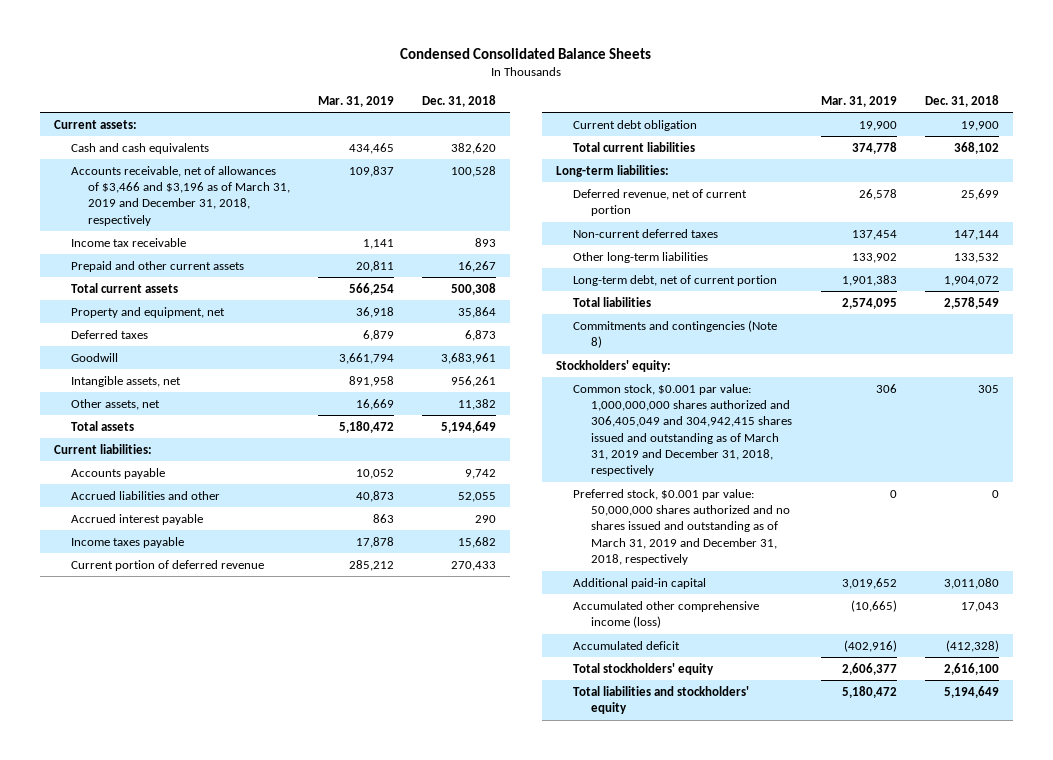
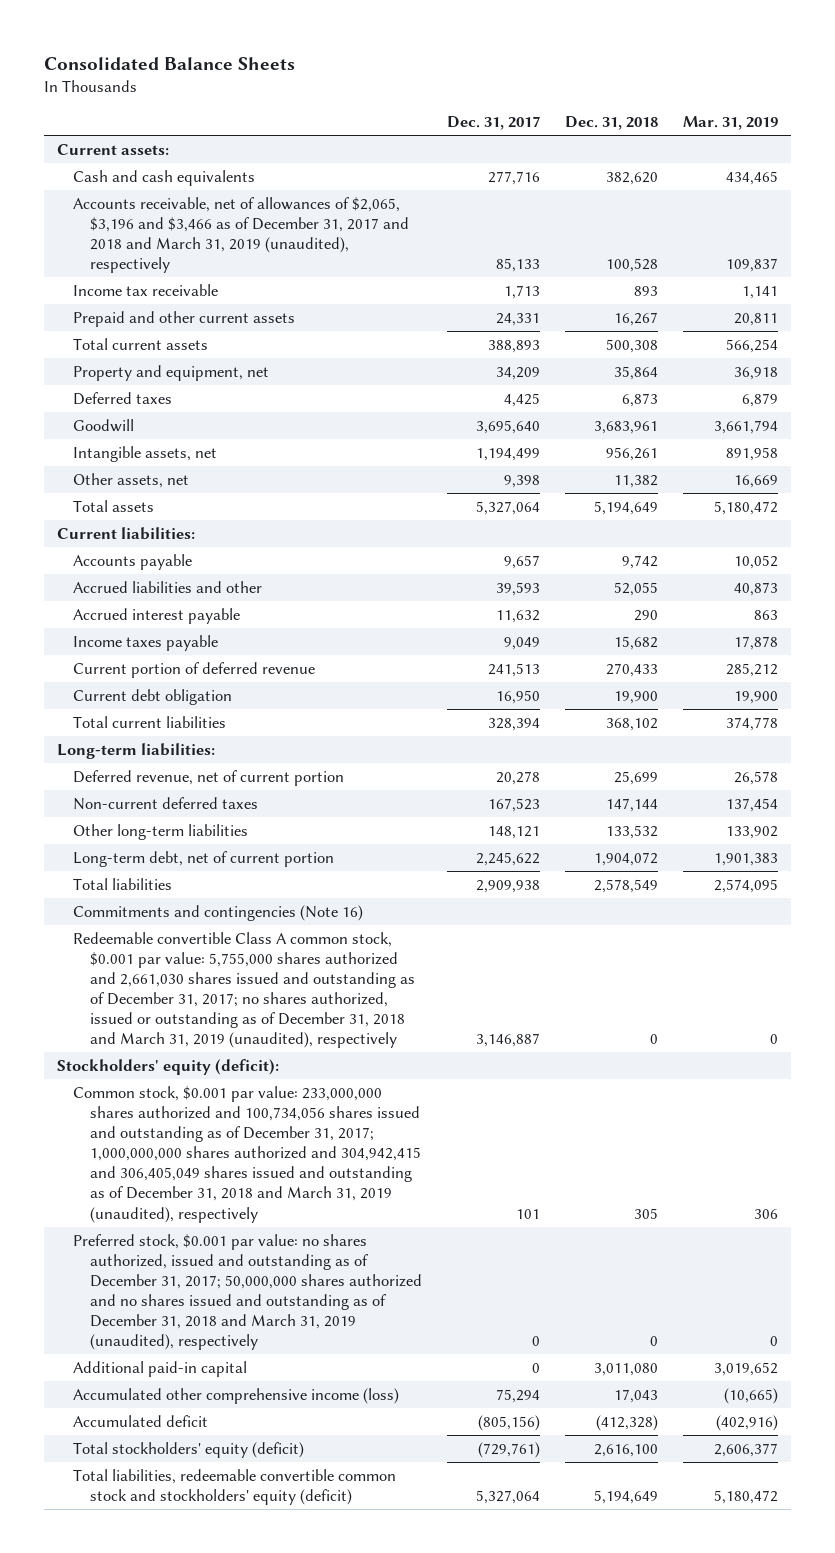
- Condensed Consolidated Balance Sheets
+ Consolidated Balance Sheets
- | Mar. 31, 2019 | Dec. 31, 2018
+ | Dec. 31, 2017 | Dec. 31, 2018 | Mar. 31, 2019
- Accounts receivable, net of allowances of $3,466 and $3,196 as of March 31, 2019 and December 31, 2018, respectively | 109,837 | 100,528
+ Accounts receivable, net of allowances of $2,065, $3,196 and $3,466 as of December 31, 2017 and 2018 and March 31, 2019 (unaudited), respectively | 85,133 | 100,528 | 109,837
- Commitments and contingencies (Note 8)
- Stockholders' equity:
- Common stock, $0.001 par value: 1,000,000,000 shares authorized and 306,405,049 and 304,942,415 shares issued and outstanding as of March 31, 2019 and December 31, 2018, respectively | 306 | 305
- Preferred stock, $0.001 par value: 50,000,000 shares authorized and no shares issued and outstanding as of March 31, 2019 and December 31, 2018, respectively | 0 | 0
+ Commitments and contingencies (Note 16)
+ Redeemable convertible Class A common stock, $0.001 par value: 5,755,000 shares authorized and 2,661,030 shares issued and outstanding as of December 31, 2017; no shares authorized, issued or outstanding as of December 31, 2018 and March 31, 2019 (unaudited), respectively | 3,146,887 | 0 | 0
+ Stockholders' equity (deficit):
+ Common stock, $0.001 par value: 233,000,000 shares authorized and 100,734,056 shares issued and outstanding as of December 31, 2017; 1,000,000,000 shares authorized and 304,942,415 and 306,405,049 shares issued and outstanding as of December 31, 2018 and March 31, 2019 (unaudited), respectively | 101 | 305 | 306
+ Preferred stock, $0.001 par value: no shares authorized, issued and outstanding as of December 31, 2017; 50,000,000 shares authorized and no shares issued and outstanding as of December 31, 2018 and March 31, 2019 (unaudited), respectively | 0 | 0 | 0
- Total stockholders' equity | 2,606,377 | 2,616,100
- Total liabilities and stockholders' equity | 5,180,472 | 5,194,649
+ Total stockholders' equity (deficit) | (729,761) | 2,616,100 | 2,606,377
+ Total liabilities, redeemable convertible common stock and stockholders' equity (deficit) | 5,327,064 | 5,194,649 | 5,180,472

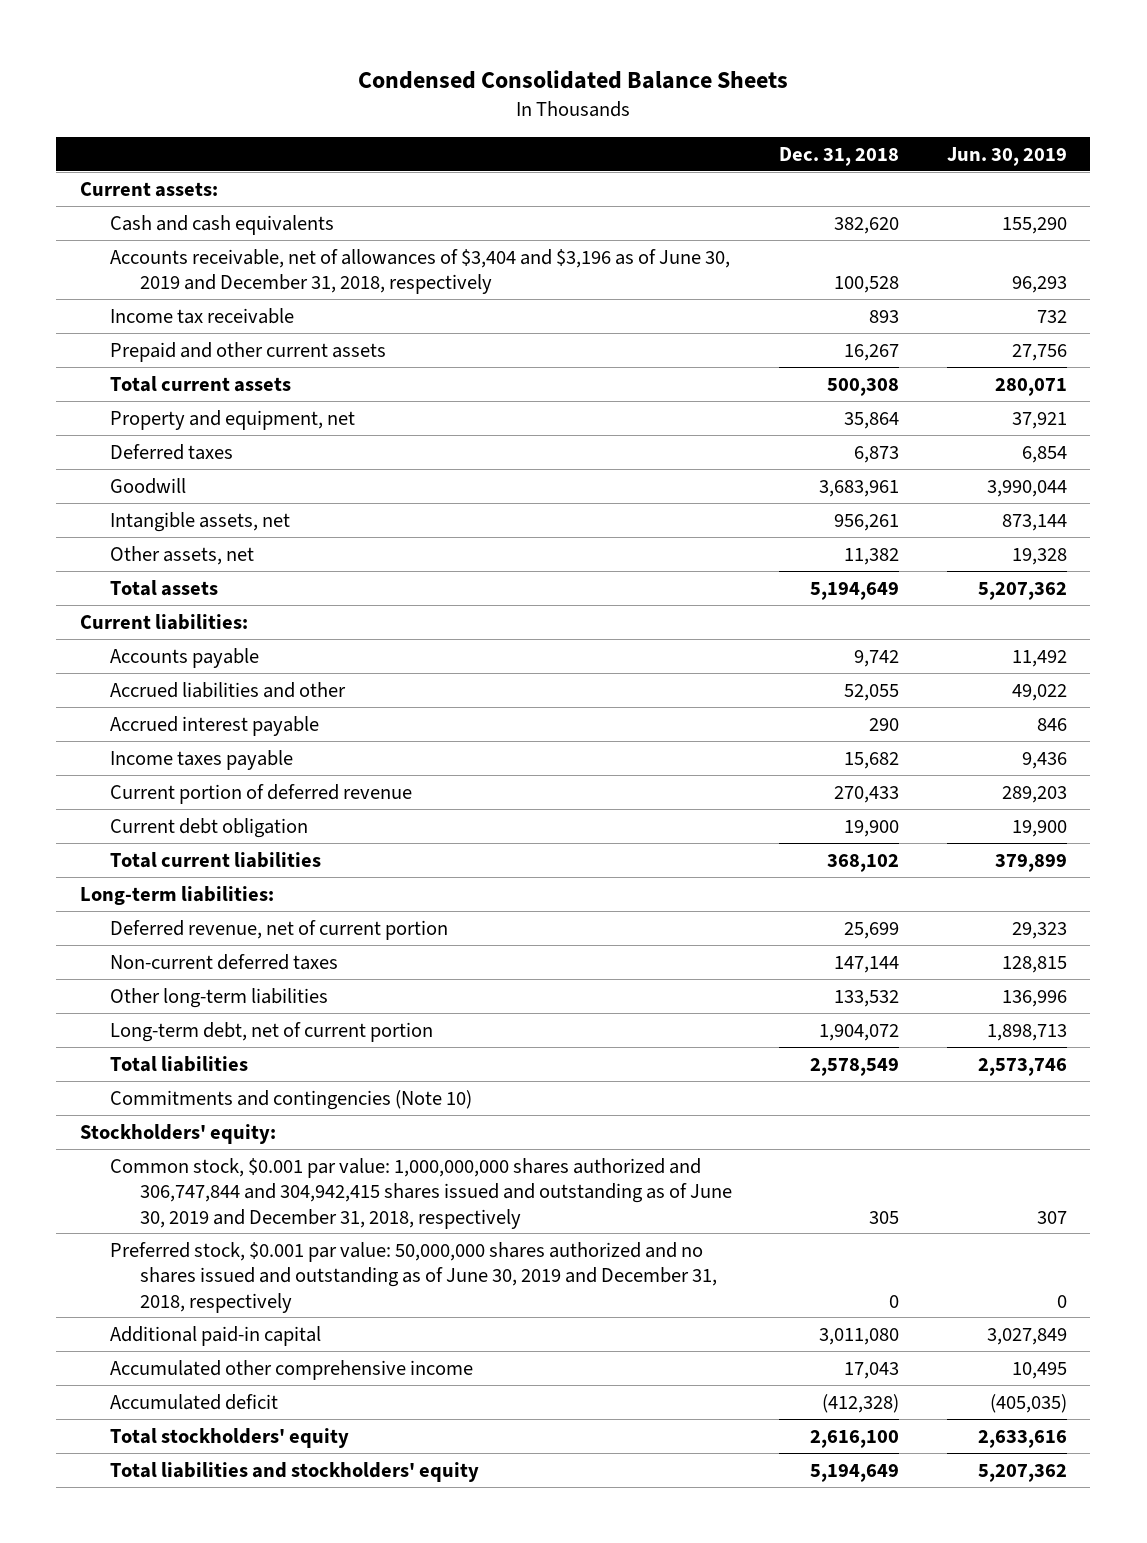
- Consolidated Balance Sheets
+ Condensed Consolidated Balance Sheets
- | Dec. 31, 2017 | Dec. 31, 2018 | Mar. 31, 2019
+ | Dec. 31, 2018 | Jun. 30, 2019
- Accounts receivable, net of allowances of $2,065, $3,196 and $3,466 as of December 31, 2017 and 2018 and March 31, 2019 (unaudited), respectively | 85,133 | 100,528 | 109,837
+ Accounts receivable, net of allowances of $3,404 and $3,196 as of June 30, 2019 and December 31, 2018, respectively | 100,528 | 96,293
- Commitments and contingencies (Note 16)
- Redeemable convertible Class A common stock, $0.001 par value: 5,755,000 shares authorized and 2,661,030 shares issued and outstanding as of December 31, 2017; no shares authorized, issued or outstanding as of December 31, 2018 and March 31, 2019 (unaudited), respectively | 3,146,887 | 0 | 0
- Stockholders' equity (deficit):
- Common stock, $0.001 par value: 233,000,000 shares authorized and 100,734,056 shares issued and outstanding as of December 31, 2017; 1,000,000,000 shares authorized and 304,942,415 and 306,405,049 shares issued and outstanding as of December 31, 2018 and March 31, 2019 (unaudited), respectively | 101 | 305 | 306
- Preferred stock, $0.001 par value: no shares authorized, issued and outstanding as of December 31, 2017; 50,000,000 shares authorized and no shares issued and outstanding as of December 31, 2018 and March 31, 2019 (unaudited), respectively | 0 | 0 | 0
+ Commitments and contingencies (Note 10)
+ Stockholders' equity:
+ Common stock, $0.001 par value: 1,000,000,000 shares authorized and 306,747,844 and 304,942,415 shares issued and outstanding as of June 30, 2019 and December 31, 2018, respectively | 305 | 307
+ Preferred stock, $0.001 par value: 50,000,000 shares authorized and no shares issued and outstanding as of June 30, 2019 and December 31, 2018, respectively | 0 | 0
- Accumulated other comprehensive income (loss) | 75,294 | 17,043 | (10,665)
+ Accumulated other comprehensive income | 17,043 | 10,495
- Total stockholders' equity (deficit) | (729,761) | 2,616,100 | 2,606,377
- Total liabilities, redeemable convertible common stock and stockholders' equity (deficit) | 5,327,064 | 5,194,649 | 5,180,472
+ Total stockholders' equity | 2,616,100 | 2,633,616
+ Total liabilities and stockholders' equity | 5,194,649 | 5,207,362

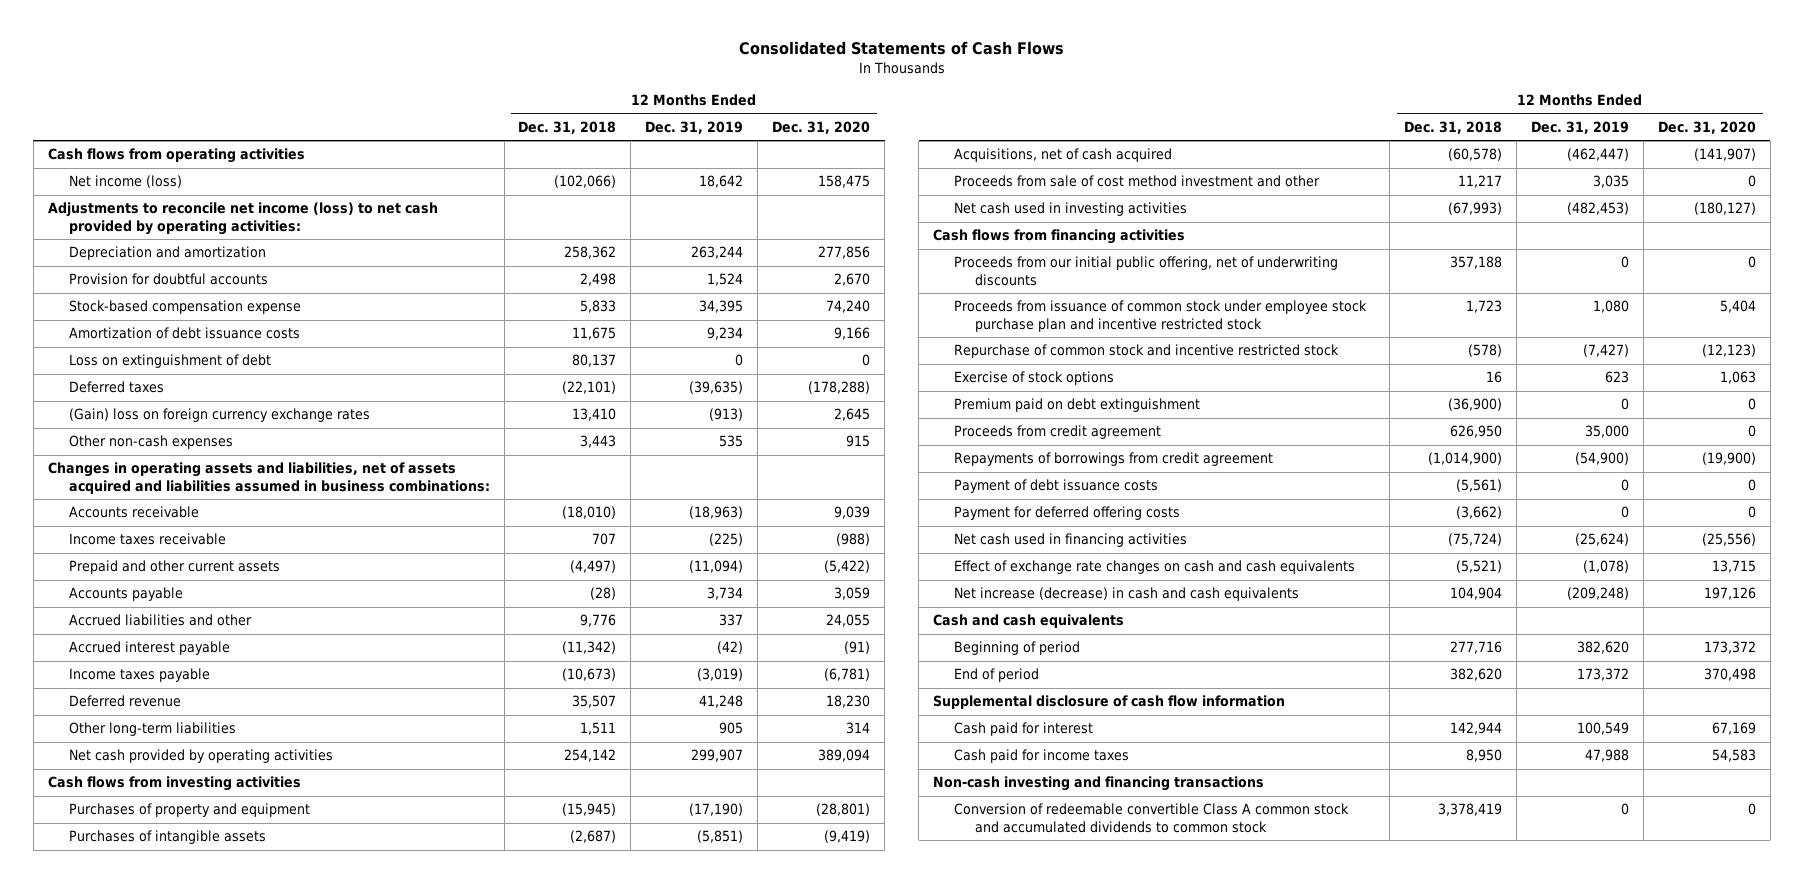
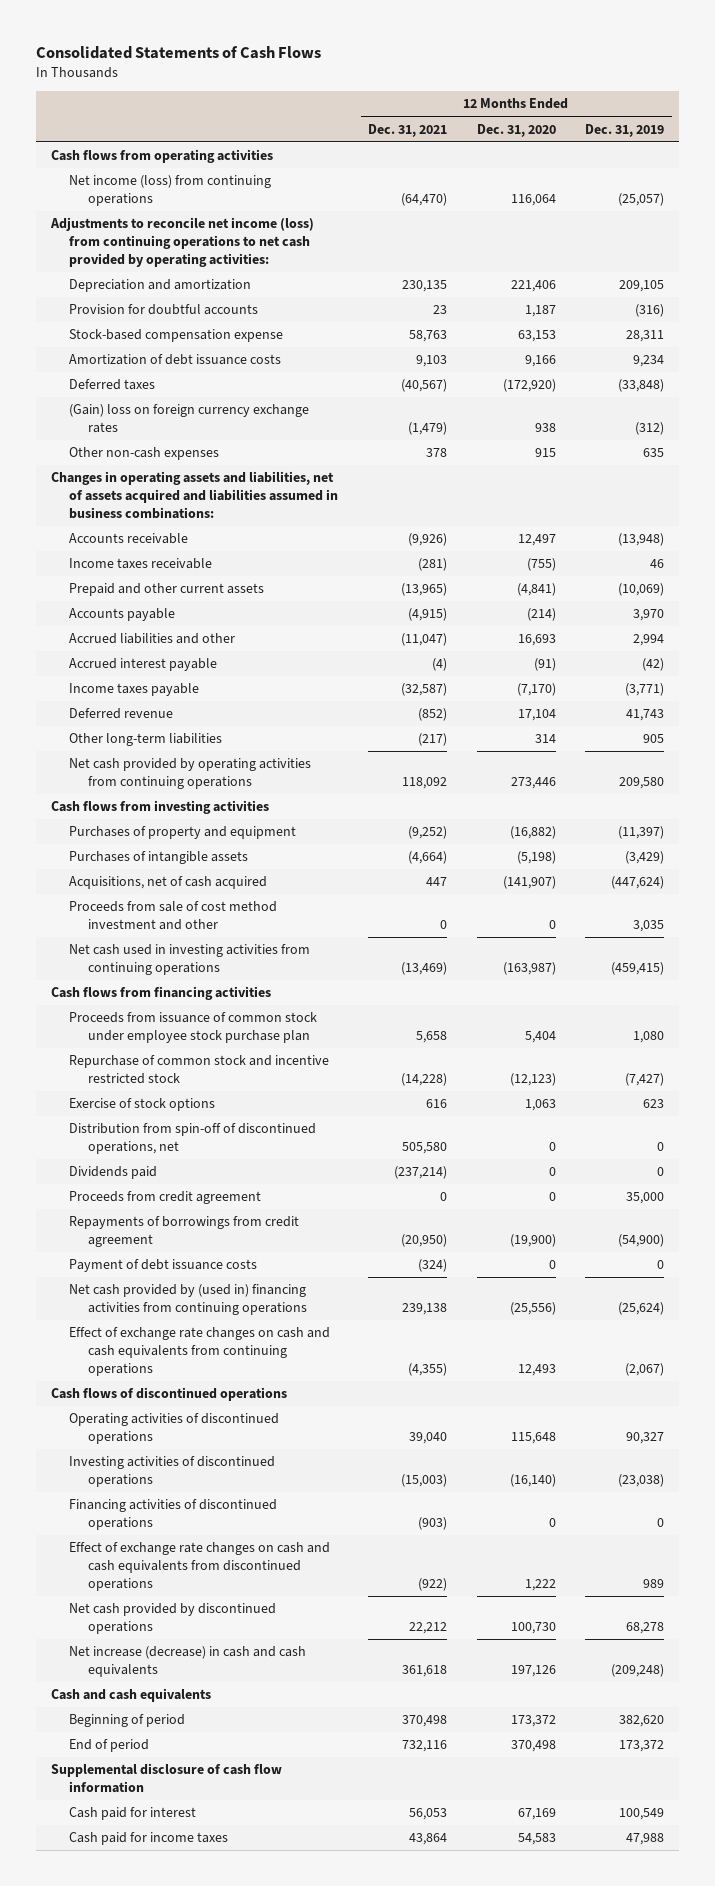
- | 12 Months Ended Dec. 31, 2018 | 12 Months Ended Dec. 31, 2019 | 12 Months Ended Dec. 31, 2020
+ | 12 Months Ended Dec. 31, 2021 | 12 Months Ended Dec. 31, 2020 | 12 Months Ended Dec. 31, 2019
- Net income (loss) | (102,066) | 18,642 | 158,475
- Adjustments to reconcile net income (loss) to net cash provided by operating activities:
- Depreciation and amortization | 258,362 | 263,244 | 277,856
- Provision for doubtful accounts | 2,498 | 1,524 | 2,670
- Stock-based compensation expense | 5,833 | 34,395 | 74,240
+ Net income (loss) from continuing operations | (64,470) | 116,064 | (25,057)
+ Adjustments to reconcile net income (loss) from continuing operations to net cash provided by operating activities:
+ Depreciation and amortization | 230,135 | 221,406 | 209,105
+ Provision for doubtful accounts | 23 | 1,187 | (316)
+ Stock-based compensation expense | 58,763 | 63,153 | 28,311
- Loss on extinguishment of debt | 80,137 | 0 | 0
- Deferred taxes | (22,101) | (39,635) | (178,288)
- (Gain) loss on foreign currency exchange rates | 13,410 | (913) | 2,645
- Other non-cash expenses | 3,443 | 535 | 915
+ Deferred taxes | (40,567) | (172,920) | (33,848)
+ (Gain) loss on foreign currency exchange rates | (1,479) | 938 | (312)
+ Other non-cash expenses | 378 | 915 | 635
- Accounts receivable | (18,010) | (18,963) | 9,039
- Income taxes receivable | 707 | (225) | (988)
- Prepaid and other current assets | (4,497) | (11,094) | (5,422)
- Accounts payable | (28) | 3,734 | 3,059
- Accrued liabilities and other | 9,776 | 337 | 24,055
+ Accounts receivable | (9,926) | 12,497 | (13,948)
+ Income taxes receivable | (281) | (755) | 46
+ Prepaid and other current assets | (13,965) | (4,841) | (10,069)
+ Accounts payable | (4,915) | (214) | 3,970
+ Accrued liabilities and other | (11,047) | 16,693 | 2,994
- Income taxes payable | (10,673) | (3,019) | (6,781)
- Deferred revenue | 35,507 | 41,248 | 18,230
+ Income taxes payable | (32,587) | (7,170) | (3,771)
+ Deferred revenue | (852) | 17,104 | 41,743
- Net cash provided by operating activities | 254,142 | 299,907 | 389,094
+ Net cash provided by operating activities from continuing operations | 118,092 | 273,446 | 209,580
- Purchases of property and equipment | (15,945) | (17,190) | (28,801)
- Purchases of intangible assets | (2,687) | (5,851) | (9,419)
- Acquisitions, net of cash acquired | (60,578) | (462,447) | (141,907)
+ Purchases of property and equipment | (9,252) | (16,882) | (11,397)
+ Purchases of intangible assets | (4,664) | (5,198) | (3,429)
+ Acquisitions, net of cash acquired | 447 | (141,907) | (447,624)
- Net cash used in investing activities | (67,993) | (482,453) | (180,127)
+ Net cash used in investing activities from continuing operations | (13,469) | (163,987) | (459,415)
- Proceeds from our initial public offering, net of underwriting discounts | 357,188 | 0 | 0
- Proceeds from issuance of common stock under employee stock purchase plan and incentive restricted stock | 1,723 | 1,080 | 5,404
+ Proceeds from issuance of common stock under employee stock purchase plan | 5,658 | 5,404 | 1,080
- Premium paid on debt extinguishment | (36,900) | 0 | 0
+ Distribution from spin-off of discontinued operations, net | 505,580 | 0 | 0
+ Dividends paid | (237,214) | 0 | 0
- Payment for deferred offering costs | (3,662) | 0 | 0
- Net cash used in financing activities | (75,724) | (25,624) | (25,556)
- Effect of exchange rate changes on cash and cash equivalents | (5,521) | (1,078) | 13,715
+ Net cash provided by (used in) financing activities from continuing operations | 239,138 | (25,556) | (25,624)
+ Effect of exchange rate changes on cash and cash equivalents from continuing operations | (4,355) | 12,493 | (2,067)
+ Cash flows of discontinued operations
+ Operating activities of discontinued operations | 39,040 | 115,648 | 90,327
+ Investing activities of discontinued operations | (15,003) | (16,140) | (23,038)
+ Financing activities of discontinued operations | (903) | 0 | 0
+ Effect of exchange rate changes on cash and cash equivalents from discontinued operations | (922) | 1,222 | 989
+ Net cash provided by discontinued operations | 22,212 | 100,730 | 68,278
- Non-cash investing and financing transactions
- Conversion of redeemable convertible Class A common stock and accumulated dividends to common stock | 3,378,419 | 0 | 0

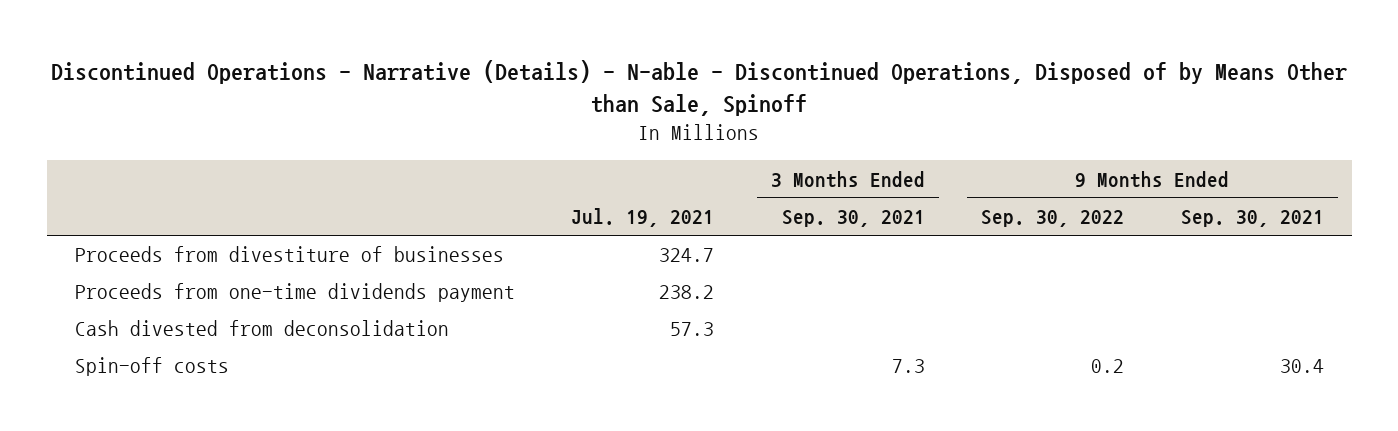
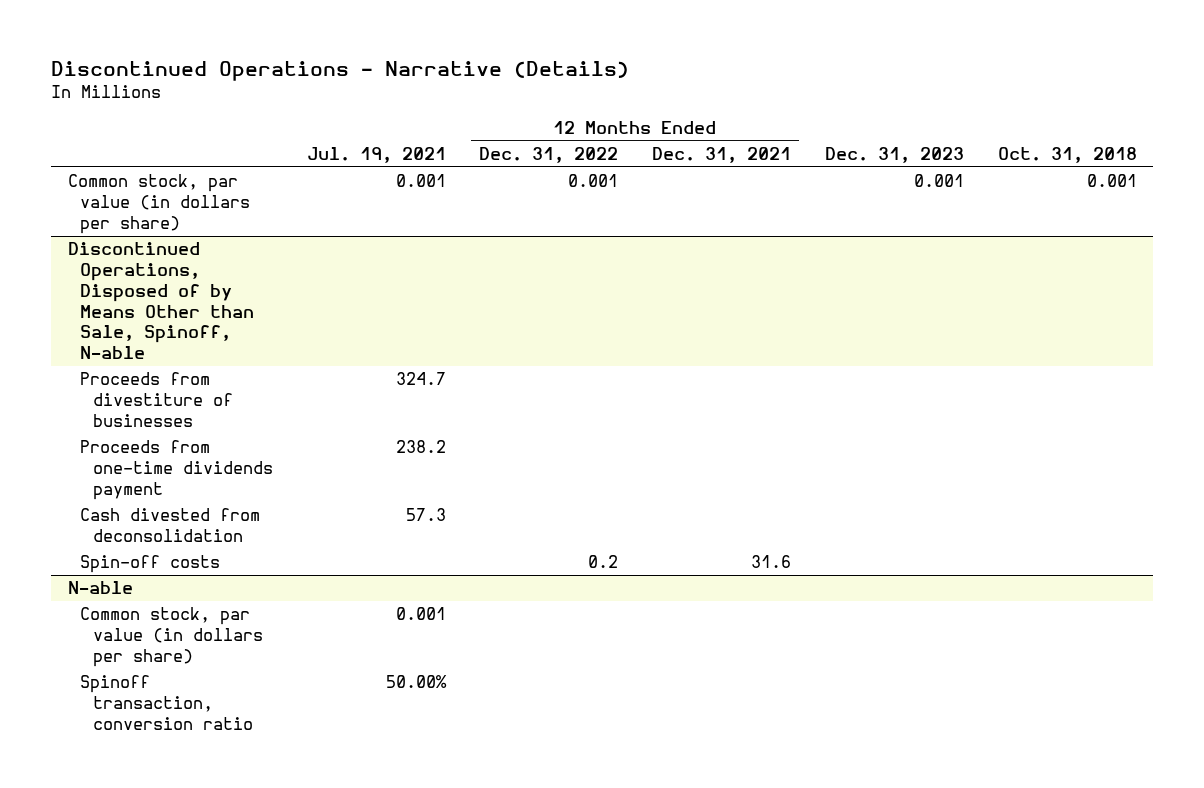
- Discontinued Operations - Narrative (Details) - N-able - Discontinued Operations, Disposed of by Means Other than Sale, Spinoff
+ Discontinued Operations - Narrative (Details)
- | Jul. 19, 2021 | 3 Months Ended Sep. 30, 2021 | 9 Months Ended Sep. 30, 2022 | 9 Months Ended Sep. 30, 2021
+ | Jul. 19, 2021 | 12 Months Ended Dec. 31, 2022 | 12 Months Ended Dec. 31, 2021 | Dec. 31, 2023 | Oct. 31, 2018
+ Common stock, par value (in dollars per share) | 0.001 | 0.001 | | 0.001 | 0.001
+ Discontinued Operations, Disposed of by Means Other than Sale, Spinoff, N-able
+ N-able
+ Common stock, par value (in dollars per share) | 0.001 | | | |
+ Spinoff transaction, conversion ratio | 50.00% | | | |

